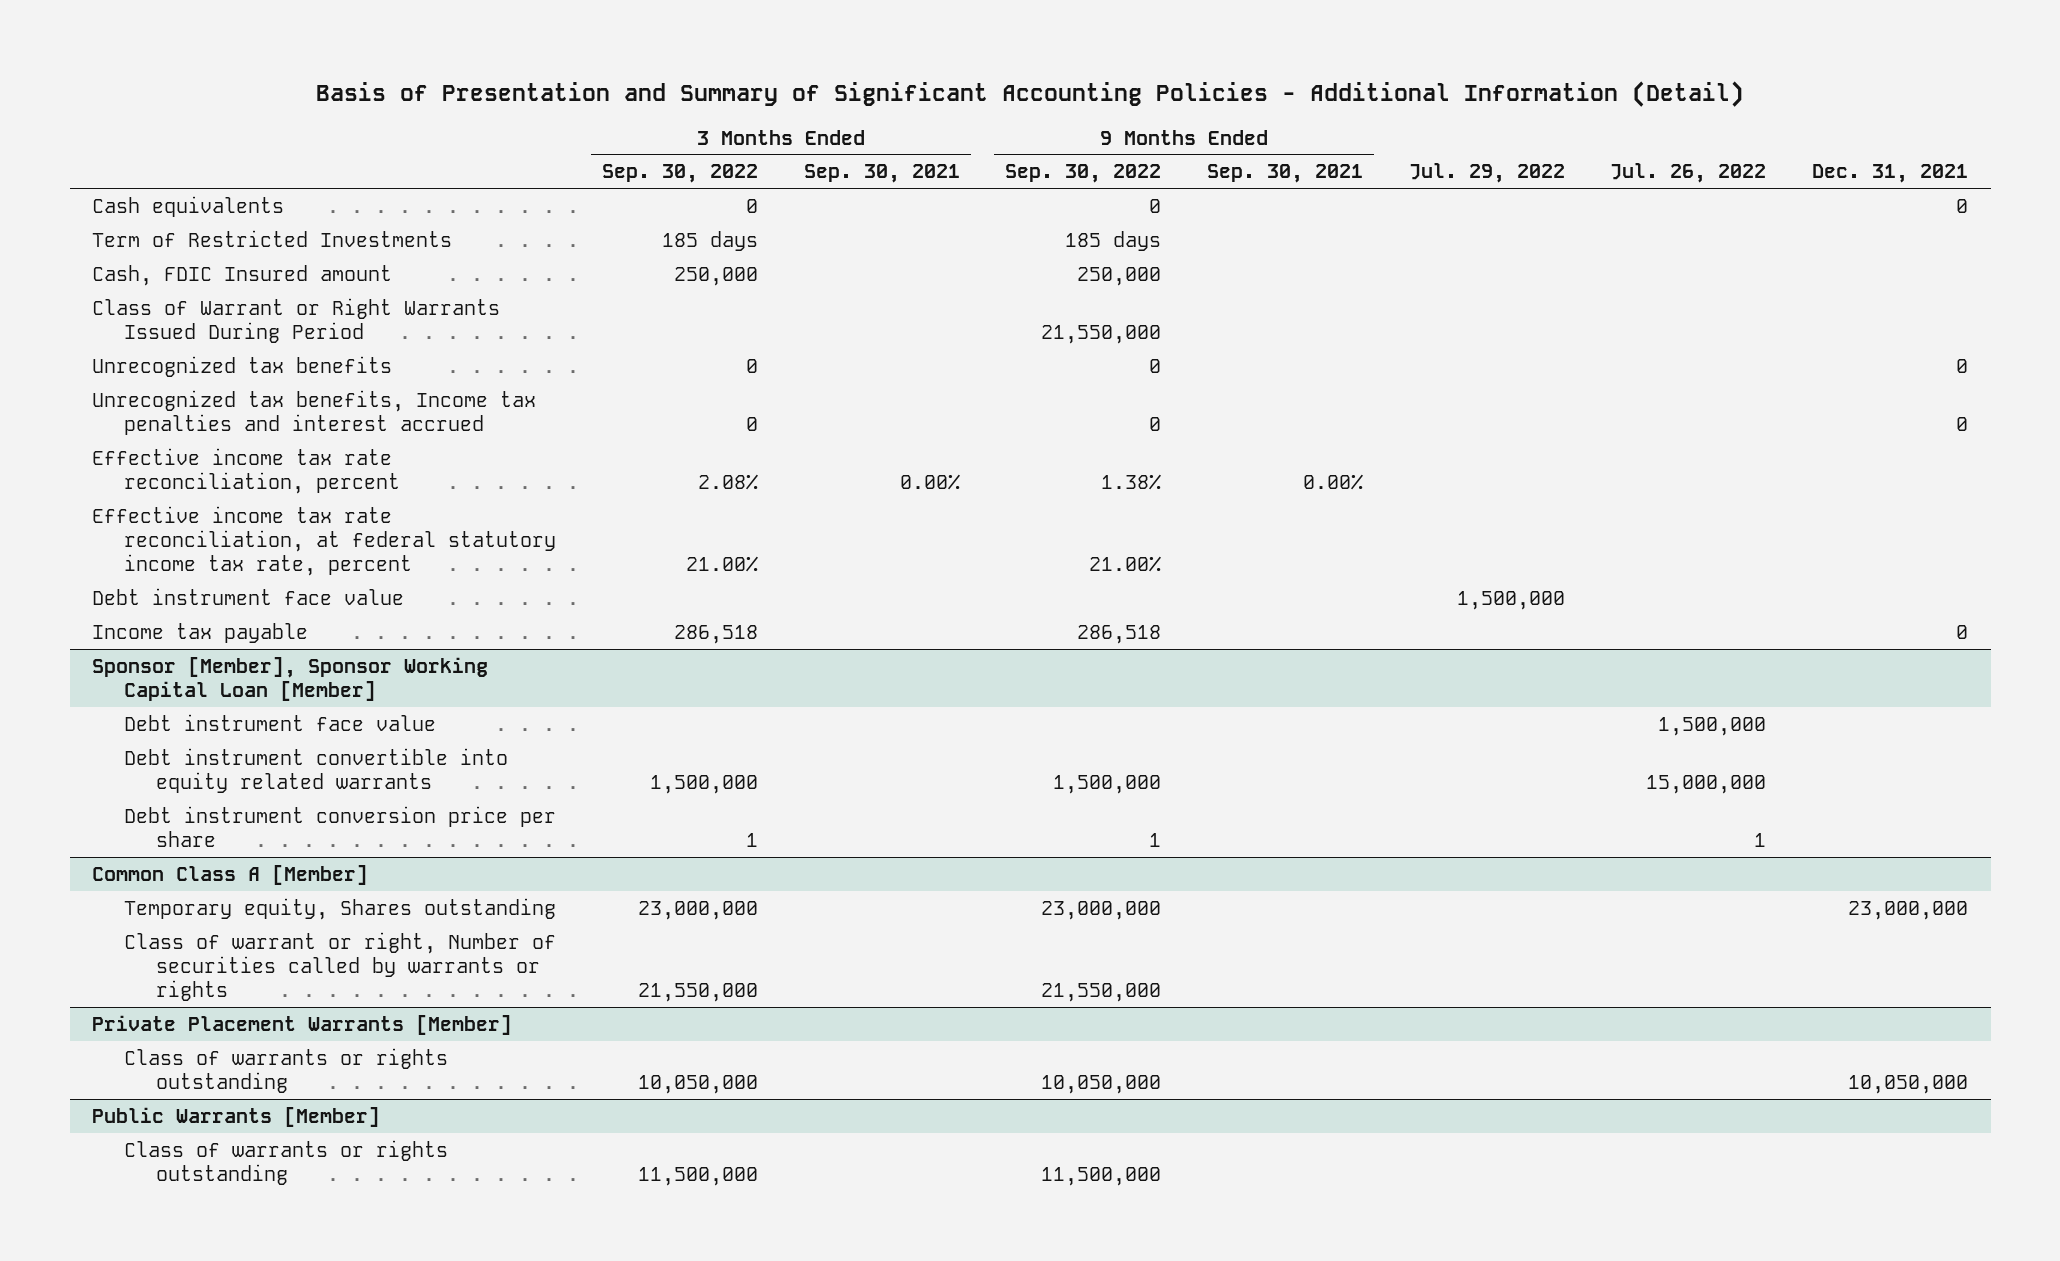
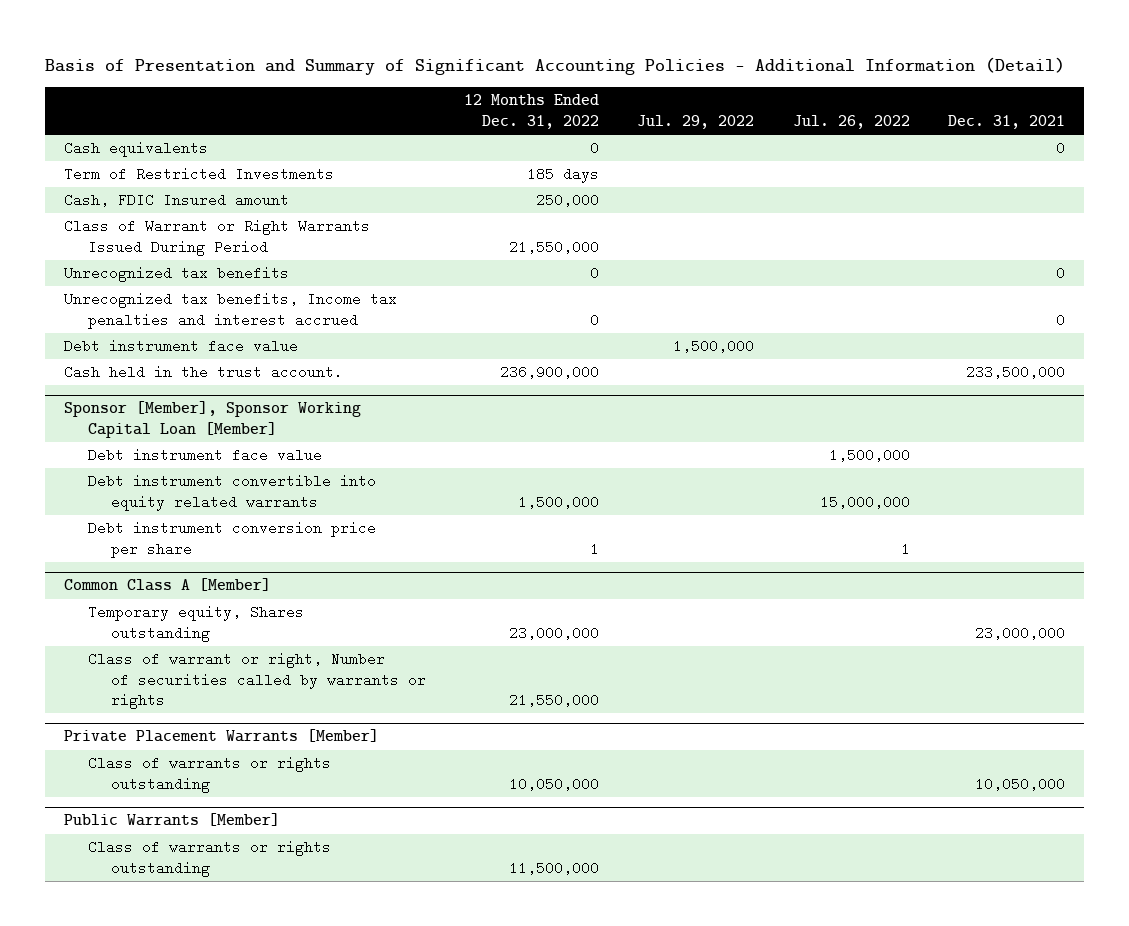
- | 3 Months Ended Sep. 30, 2022 | 3 Months Ended Sep. 30, 2021 | 9 Months Ended Sep. 30, 2022 | 9 Months Ended Sep. 30, 2021 | Jul. 29, 2022 | Jul. 26, 2022 | Dec. 31, 2021
+ | 12 Months Ended Dec. 31, 2022 | Jul. 29, 2022 | Jul. 26, 2022 | Dec. 31, 2021
- Effective income tax rate reconciliation, percent | 2.08% | 0.00% | 1.38% | 0.00% | | |
- Effective income tax rate reconciliation, at federal statutory income tax rate, percent | 21.00% | | 21.00% | | | |
- Income tax payable | 286,518 | | 286,518 | | | | 0
+ Cash held in the trust account. | 236,900,000 | | | 233,500,000

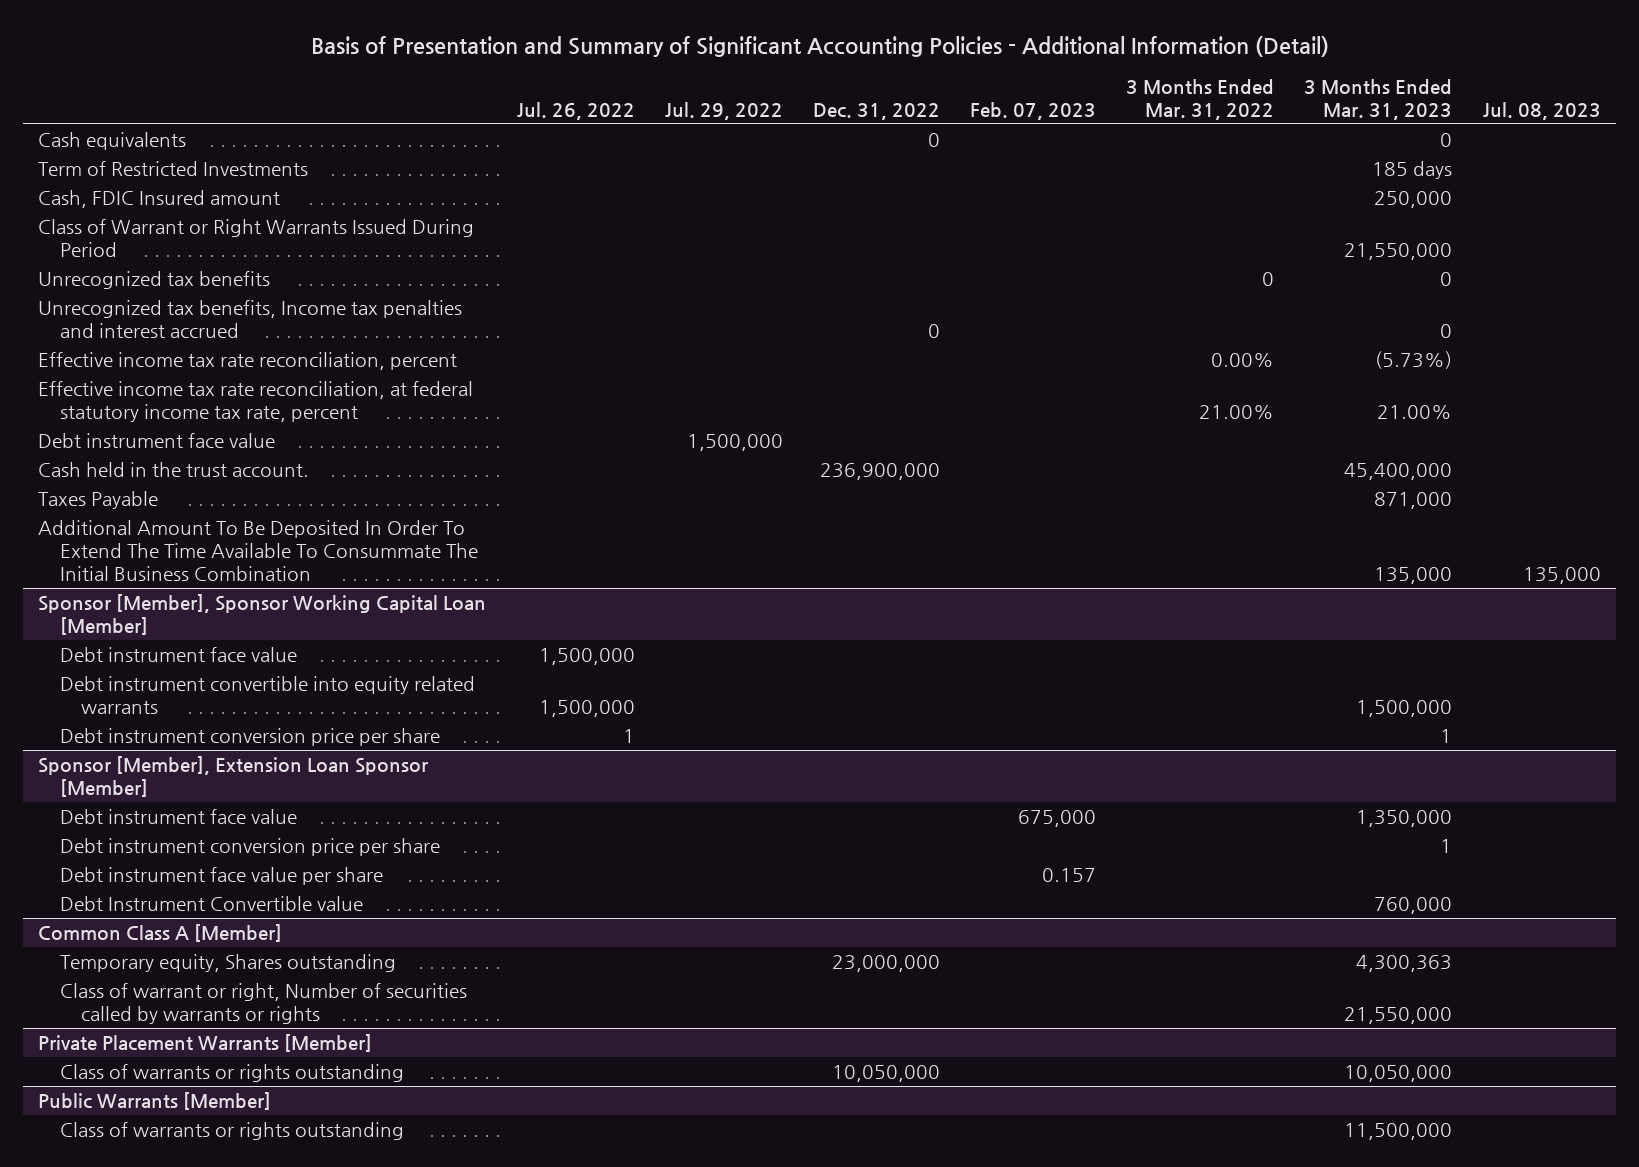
- | 12 Months Ended Dec. 31, 2022 | Jul. 29, 2022 | Jul. 26, 2022 | Dec. 31, 2021
+ | Jul. 26, 2022 | Jul. 29, 2022 | Dec. 31, 2022 | Feb. 07, 2023 | 3 Months Ended Mar. 31, 2022 | 3 Months Ended Mar. 31, 2023 | Jul. 08, 2023
+ Effective income tax rate reconciliation, percent | | | | | 0.00% | (5.73%) |
+ Effective income tax rate reconciliation, at federal statutory income tax rate, percent | | | | | 21.00% | 21.00% |
+ Taxes Payable | | | | | | 871,000 |
+ Additional Amount To Be Deposited In Order To Extend The Time Available To Consummate The Initial Business Combination | | | | | | 135,000 | 135,000
@ Sponsor [Member], Sponsor Working Capital Loan [Member]
- Debt instrument convertible into equity related warrants | 1,500,000 | | 15,000,000 |
+ Debt instrument convertible into equity related warrants | 1,500,000 | | | | | 1,500,000 |
+ Sponsor [Member], Extension Loan Sponsor [Member]
+ Debt instrument face value | | | | 675,000 | | 1,350,000 |
+ Debt instrument conversion price per share | | | | | | 1 |
+ Debt instrument face value per share | | | | 0.157 | | |
+ Debt Instrument Convertible value | | | | | | 760,000 |

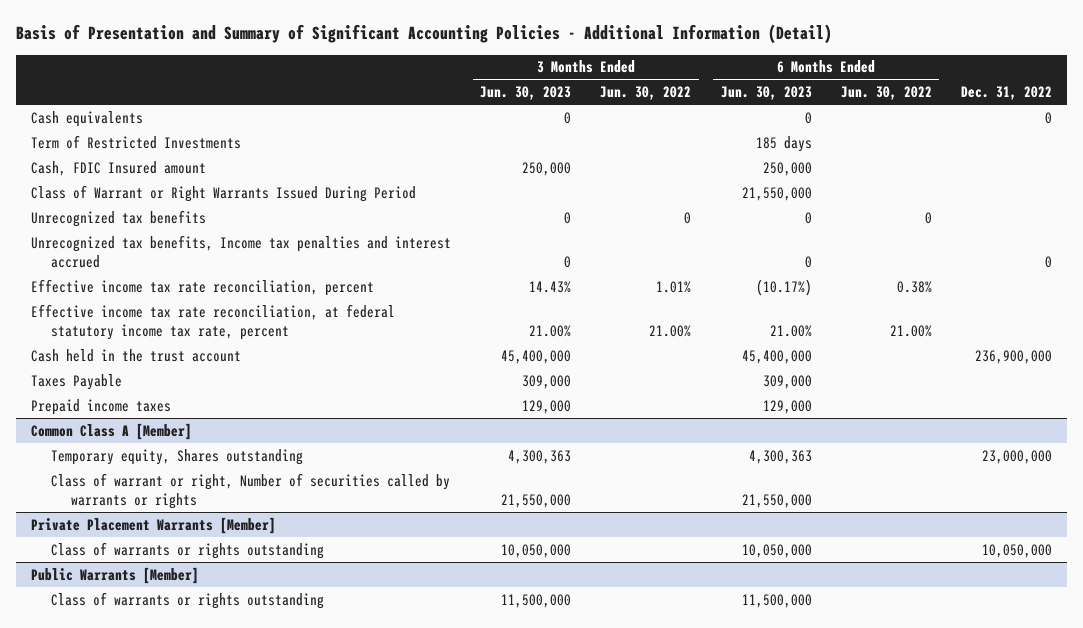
- | Jul. 26, 2022 | Jul. 29, 2022 | Dec. 31, 2022 | Feb. 07, 2023 | 3 Months Ended Mar. 31, 2022 | 3 Months Ended Mar. 31, 2023 | Jul. 08, 2023
+ | 3 Months Ended Jun. 30, 2023 | 3 Months Ended Jun. 30, 2022 | 6 Months Ended Jun. 30, 2023 | 6 Months Ended Jun. 30, 2022 | Dec. 31, 2022
- Debt instrument face value | | 1,500,000 | | | | |
- Cash held in the trust account. | | | 236,900,000 | | | 45,400,000 |
+ Cash held in the trust account | 45,400,000 | | 45,400,000 | | 236,900,000
- Additional Amount To Be Deposited In Order To Extend The Time Available To Consummate The Initial Business Combination | | | | | | 135,000 | 135,000
- Sponsor [Member], Sponsor Working Capital Loan [Member]
- Debt instrument face value | 1,500,000 | | | | | |
- Debt instrument convertible into equity related warrants | 1,500,000 | | | | | 1,500,000 |
- Debt instrument conversion price per share | 1 | | | | | 1 |
- Sponsor [Member], Extension Loan Sponsor [Member]
- Debt instrument face value | | | | 675,000 | | 1,350,000 |
- Debt instrument conversion price per share | | | | | | 1 |
- Debt instrument face value per share | | | | 0.157 | | |
- Debt Instrument Convertible value | | | | | | 760,000 |
+ Prepaid income taxes | 129,000 | | 129,000 | |

